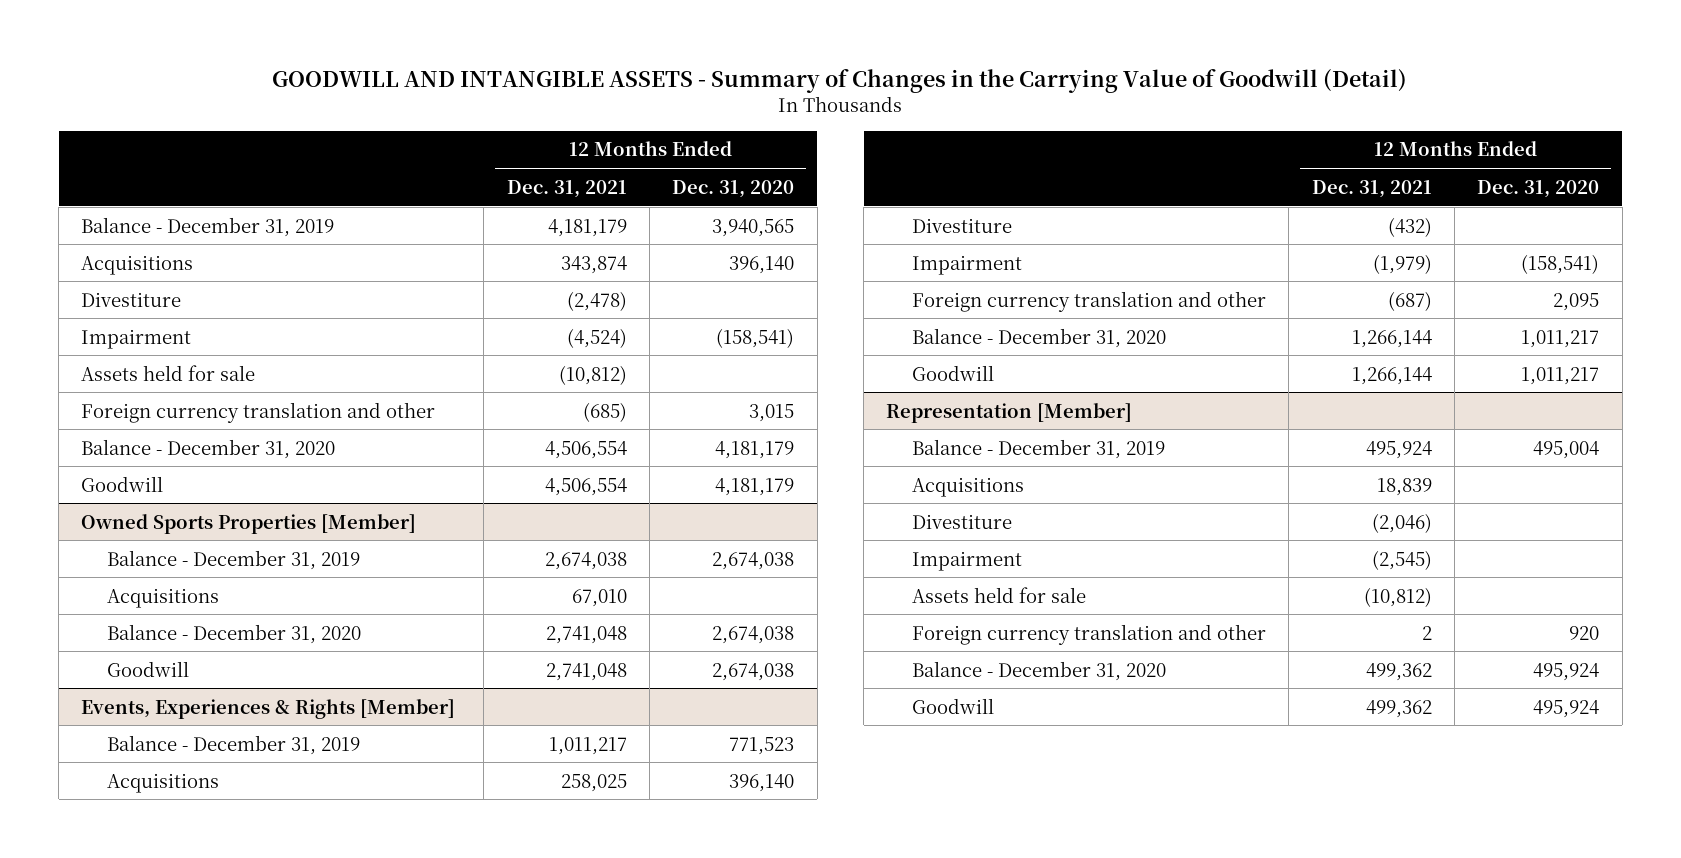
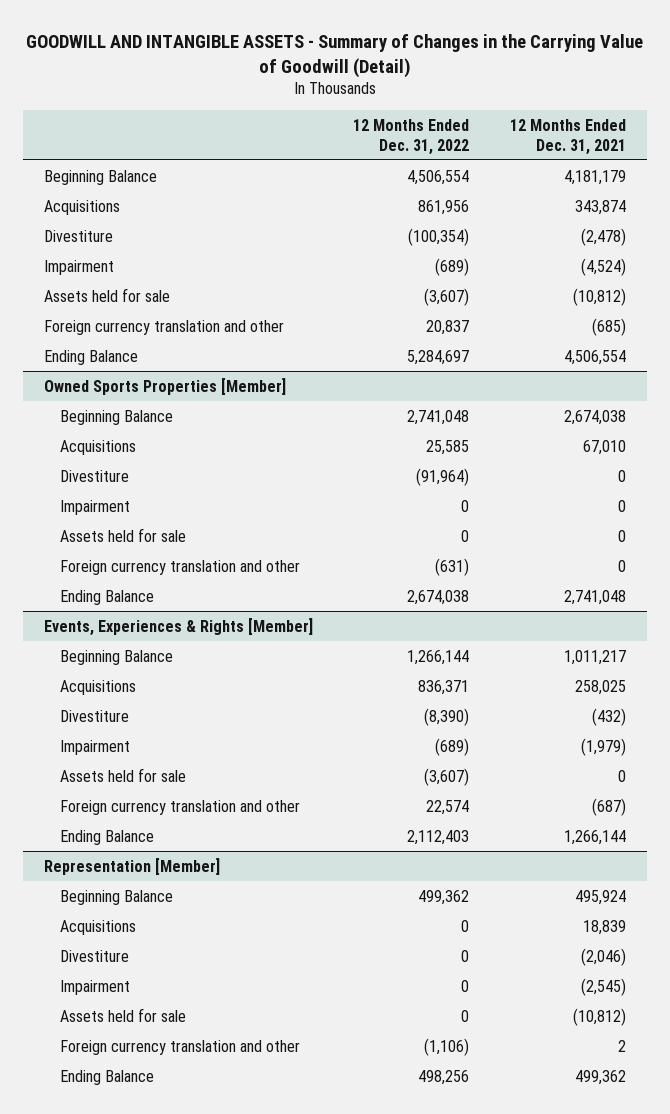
- | 12 Months Ended Dec. 31, 2021 | 12 Months Ended Dec. 31, 2020
+ | 12 Months Ended Dec. 31, 2022 | 12 Months Ended Dec. 31, 2021
- Balance - December 31, 2019 | 4,181,179 | 3,940,565
+ Beginning Balance | 4,506,554 | 4,181,179
- Balance - December 31, 2020 | 4,506,554 | 4,181,179
- Goodwill | 4,506,554 | 4,181,179
+ Ending Balance | 5,284,697 | 4,506,554
@ Owned Sports Properties [Member]
- Balance - December 31, 2019 | 2,674,038 | 2,674,038
+ Beginning Balance | 2,741,048 | 2,674,038
- Balance - December 31, 2020 | 2,741,048 | 2,674,038
- Goodwill | 2,741,048 | 2,674,038
+ Divestiture | (91,964) | 0
+ Impairment | 0 | 0
+ Assets held for sale | 0 | 0
+ Foreign currency translation and other | (631) | 0
+ Ending Balance | 2,674,038 | 2,741,048
@ Events, Experiences & Rights [Member]
- Balance - December 31, 2019 | 1,011,217 | 771,523
+ Beginning Balance | 1,266,144 | 1,011,217
+ Assets held for sale | (3,607) | 0
- Balance - December 31, 2020 | 1,266,144 | 1,011,217
- Goodwill | 1,266,144 | 1,011,217
+ Ending Balance | 2,112,403 | 1,266,144
@ Representation [Member]
- Balance - December 31, 2019 | 495,924 | 495,004
+ Beginning Balance | 499,362 | 495,924
- Balance - December 31, 2020 | 499,362 | 495,924
- Goodwill | 499,362 | 495,924
+ Ending Balance | 498,256 | 499,362

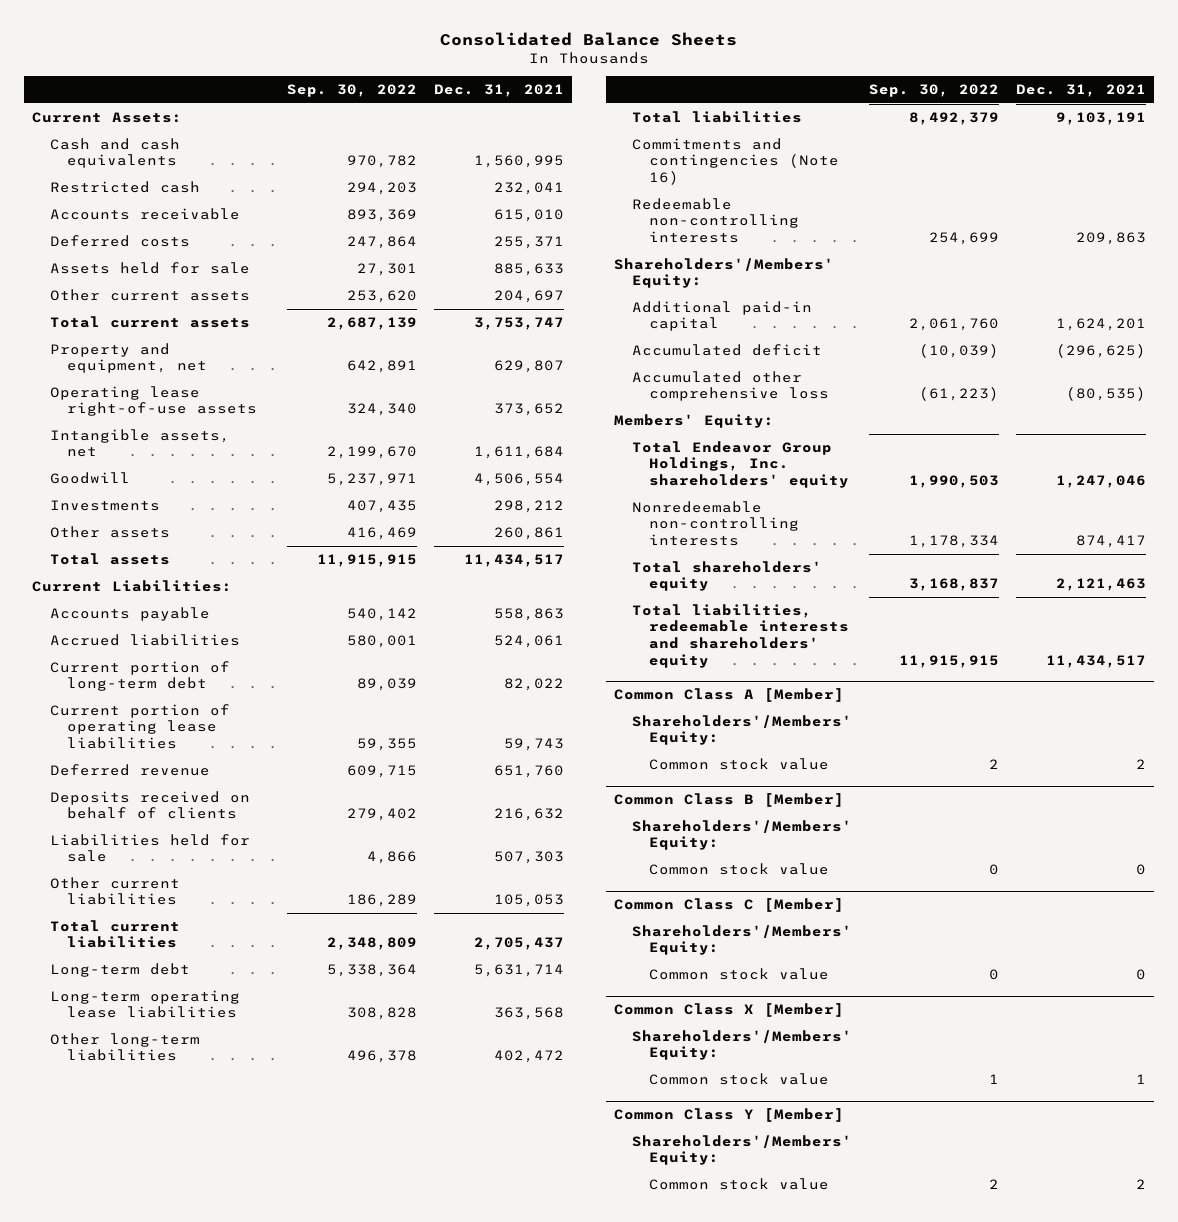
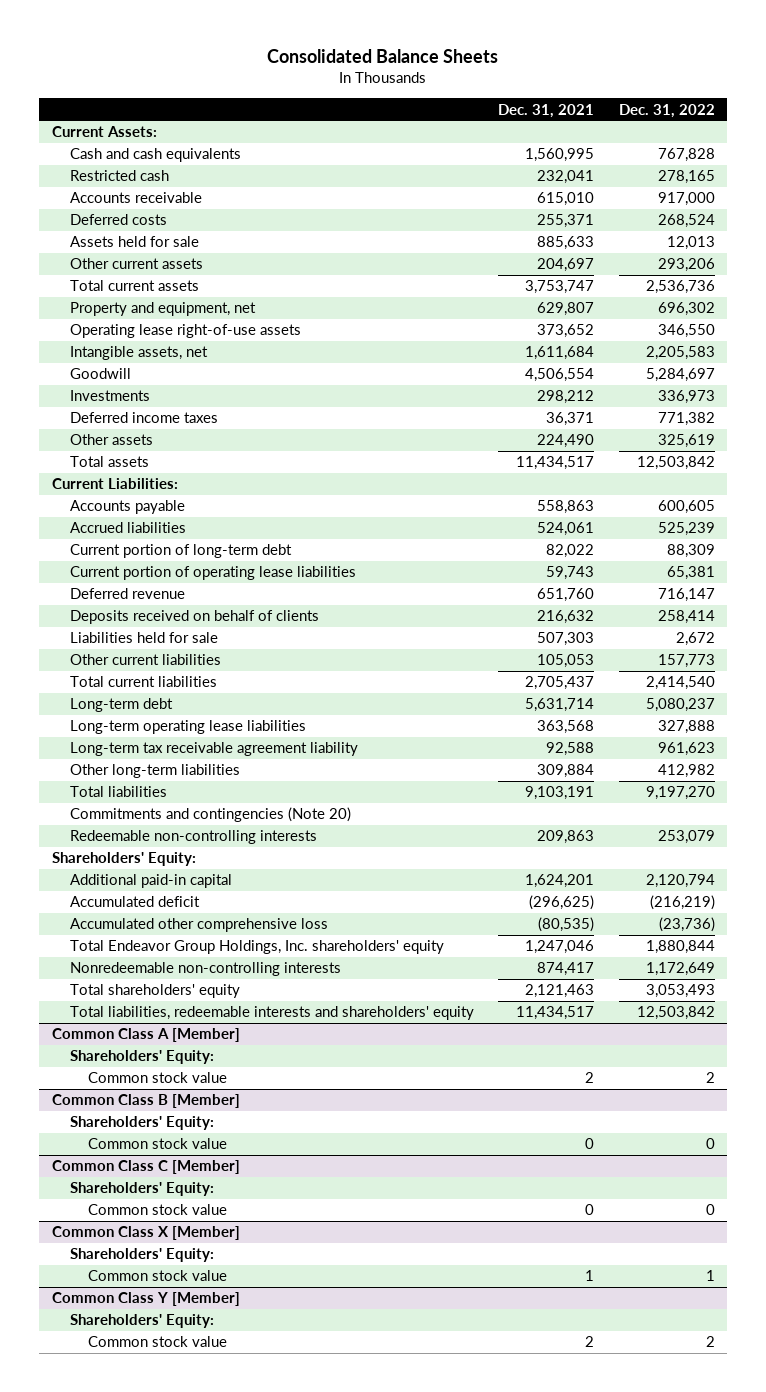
- | Sep. 30, 2022 | Dec. 31, 2021
+ | Dec. 31, 2021 | Dec. 31, 2022
- Other assets | 416,469 | 260,861
+ Deferred income taxes | 36,371 | 771,382
+ Other assets | 224,490 | 325,619
- Other long-term liabilities | 496,378 | 402,472
+ Long-term tax receivable agreement liability | 92,588 | 961,623
+ Other long-term liabilities | 309,884 | 412,982
- Commitments and contingencies (Note 16)
+ Commitments and contingencies (Note 20)
- Shareholders'/Members' Equity:
+ Shareholders' Equity:
- Members' Equity:
@ Common Class A [Member]
- Shareholders'/Members' Equity:
+ Shareholders' Equity:
@ Common Class B [Member]
- Shareholders'/Members' Equity:
+ Shareholders' Equity:
@ Common Class C [Member]
- Shareholders'/Members' Equity:
+ Shareholders' Equity:
@ Common Class X [Member]
- Shareholders'/Members' Equity:
+ Shareholders' Equity:
@ Common Class Y [Member]
- Shareholders'/Members' Equity:
+ Shareholders' Equity:

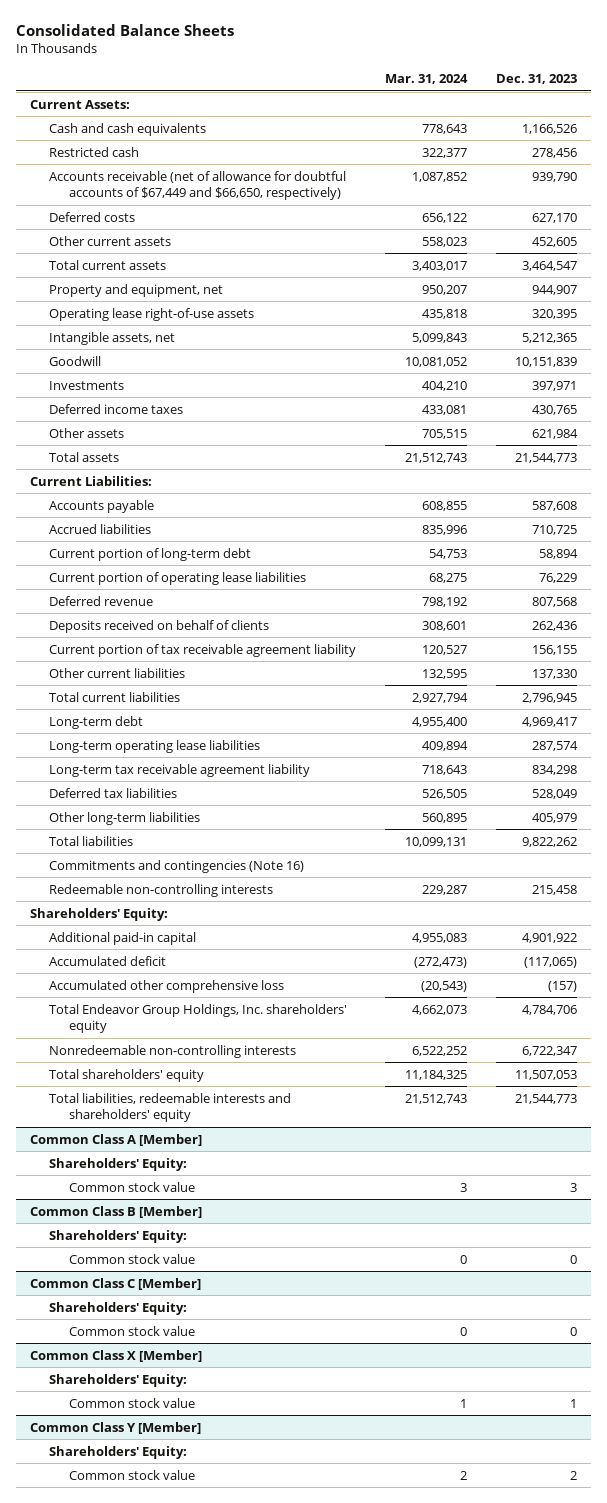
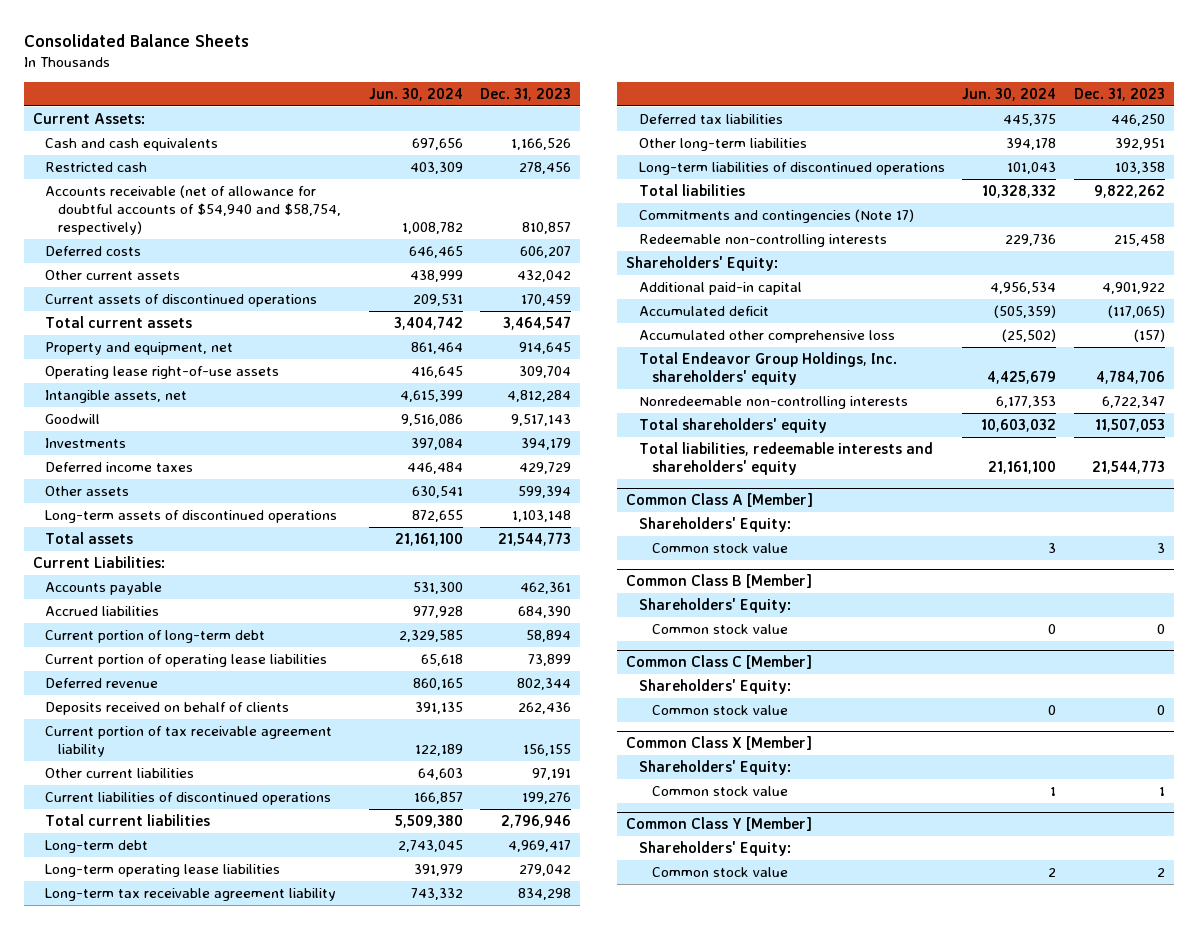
- | Mar. 31, 2024 | Dec. 31, 2023
+ | Jun. 30, 2024 | Dec. 31, 2023
- Accounts receivable (net of allowance for doubtful accounts of $67,449 and $66,650, respectively) | 1,087,852 | 939,790
- Deferred costs | 656,122 | 627,170
- Other current assets | 558,023 | 452,605
+ Accounts receivable (net of allowance for doubtful accounts of $54,940 and $58,754, respectively) | 1,008,782 | 810,857
+ Deferred costs | 646,465 | 606,207
+ Other current assets | 438,999 | 432,042
+ Current assets of discontinued operations | 209,531 | 170,459
- Property and equipment, net | 950,207 | 944,907
- Operating lease right-of-use assets | 435,818 | 320,395
- Intangible assets, net | 5,099,843 | 5,212,365
- Goodwill | 10,081,052 | 10,151,839
- Investments | 404,210 | 397,971
- Deferred income taxes | 433,081 | 430,765
- Other assets | 705,515 | 621,984
+ Property and equipment, net | 861,464 | 914,645
+ Operating lease right-of-use assets | 416,645 | 309,704
+ Intangible assets, net | 4,615,399 | 4,812,284
+ Goodwill | 9,516,086 | 9,517,143
+ Investments | 397,084 | 394,179
+ Deferred income taxes | 446,484 | 429,729
+ Other assets | 630,541 | 599,394
+ Long-term assets of discontinued operations | 872,655 | 1,103,148
- Accounts payable | 608,855 | 587,608
- Accrued liabilities | 835,996 | 710,725
+ Accounts payable | 531,300 | 462,361
+ Accrued liabilities | 977,928 | 684,390
- Current portion of operating lease liabilities | 68,275 | 76,229
- Deferred revenue | 798,192 | 807,568
+ Current portion of operating lease liabilities | 65,618 | 73,899
+ Deferred revenue | 860,165 | 802,344
- Other current liabilities | 132,595 | 137,330
- Total current liabilities | 2,927,794 | 2,796,945
+ Other current liabilities | 64,603 | 97,191
+ Current liabilities of discontinued operations | 166,857 | 199,276
+ Total current liabilities | 5,509,380 | 2,796,946
- Long-term operating lease liabilities | 409,894 | 287,574
+ Long-term operating lease liabilities | 391,979 | 279,042
- Deferred tax liabilities | 526,505 | 528,049
- Other long-term liabilities | 560,895 | 405,979
+ Deferred tax liabilities | 445,375 | 446,250
+ Other long-term liabilities | 394,178 | 392,951
+ Long-term liabilities of discontinued operations | 101,043 | 103,358
- Commitments and contingencies (Note 16)
+ Commitments and contingencies (Note 17)

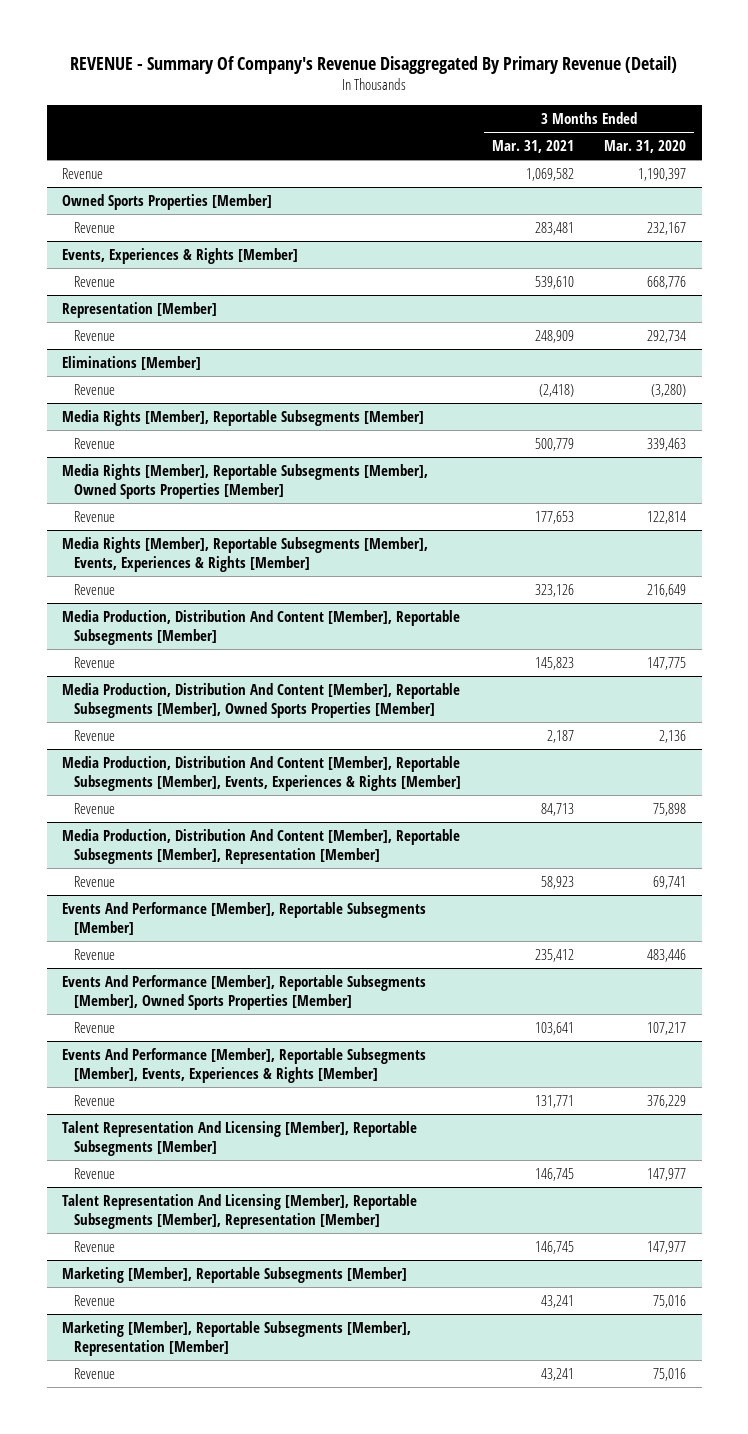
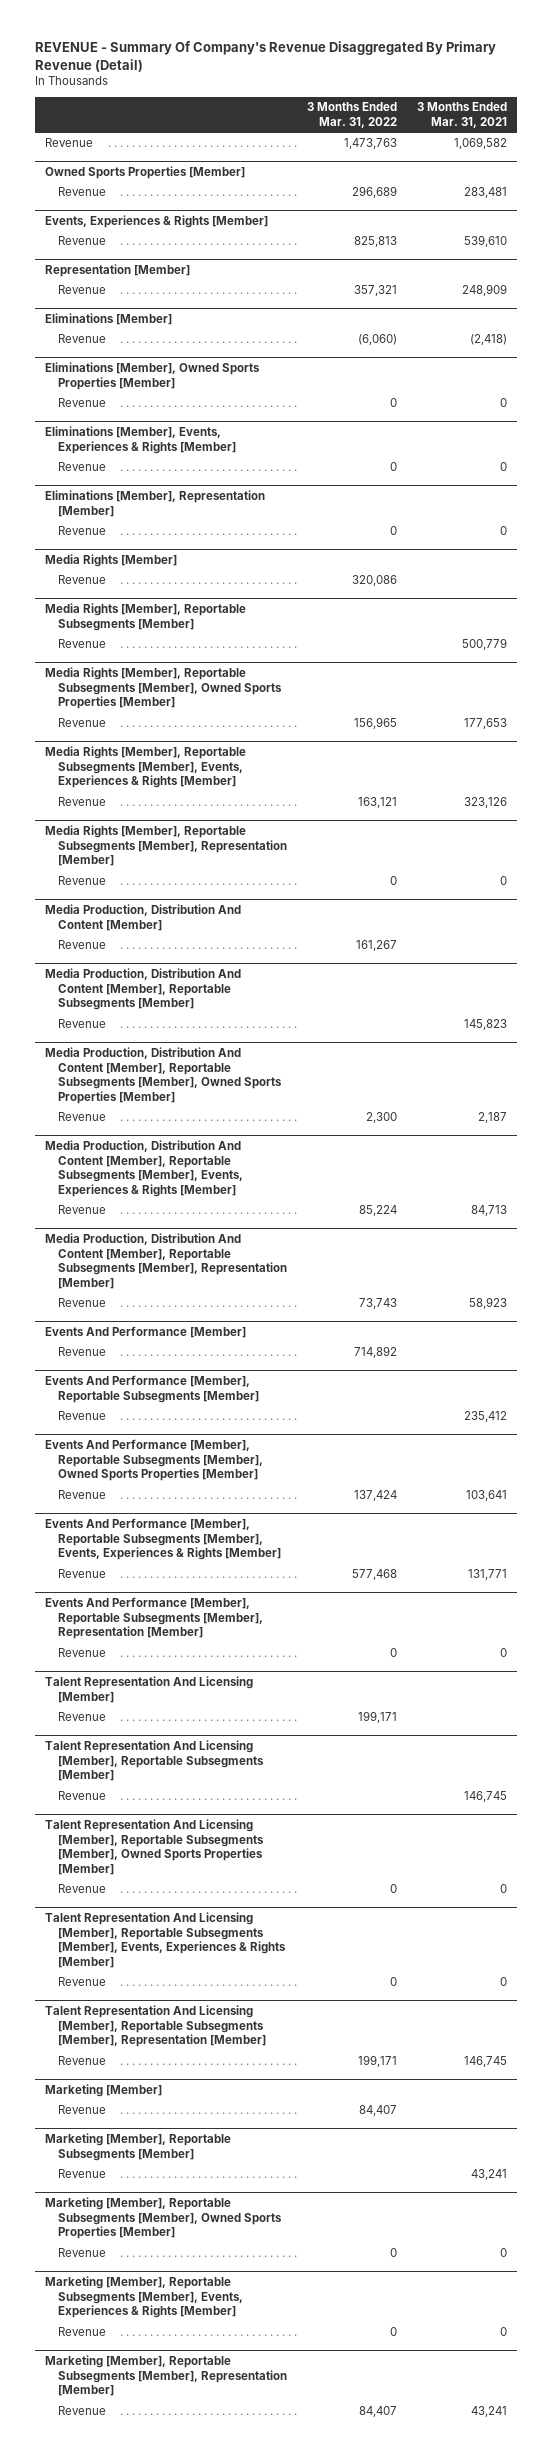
- | 3 Months Ended Mar. 31, 2021 | 3 Months Ended Mar. 31, 2020
+ | 3 Months Ended Mar. 31, 2022 | 3 Months Ended Mar. 31, 2021
+ Eliminations [Member], Owned Sports Properties [Member]
+ Revenue | 0 | 0
+ Eliminations [Member], Events, Experiences & Rights [Member]
+ Revenue | 0 | 0
+ Eliminations [Member], Representation [Member]
+ Revenue | 0 | 0
+ Media Rights [Member]
+ Revenue | 320,086 |
+ Media Rights [Member], Reportable Subsegments [Member], Representation [Member]
+ Revenue | 0 | 0
+ Media Production, Distribution And Content [Member]
+ Revenue | 161,267 |
+ Events And Performance [Member]
+ Revenue | 714,892 |
+ Events And Performance [Member], Reportable Subsegments [Member], Representation [Member]
+ Revenue | 0 | 0
+ Talent Representation And Licensing [Member]
+ Revenue | 199,171 |
+ Talent Representation And Licensing [Member], Reportable Subsegments [Member], Owned Sports Properties [Member]
+ Revenue | 0 | 0
+ Talent Representation And Licensing [Member], Reportable Subsegments [Member], Events, Experiences & Rights [Member]
+ Revenue | 0 | 0
+ Marketing [Member]
+ Revenue | 84,407 |
+ Marketing [Member], Reportable Subsegments [Member], Owned Sports Properties [Member]
+ Revenue | 0 | 0
+ Marketing [Member], Reportable Subsegments [Member], Events, Experiences & Rights [Member]
+ Revenue | 0 | 0

